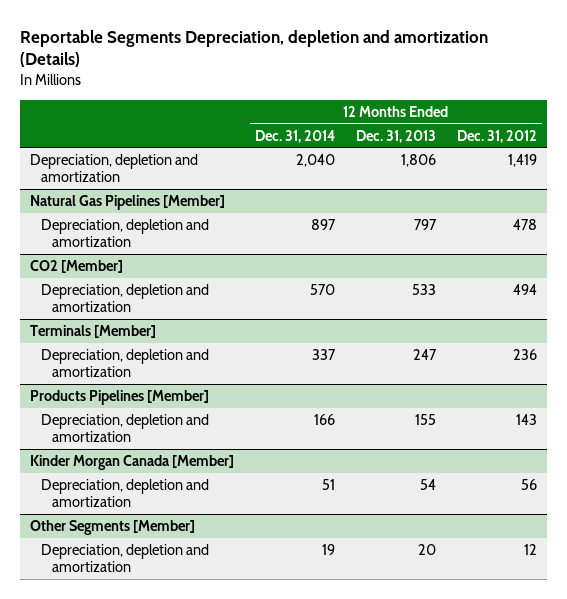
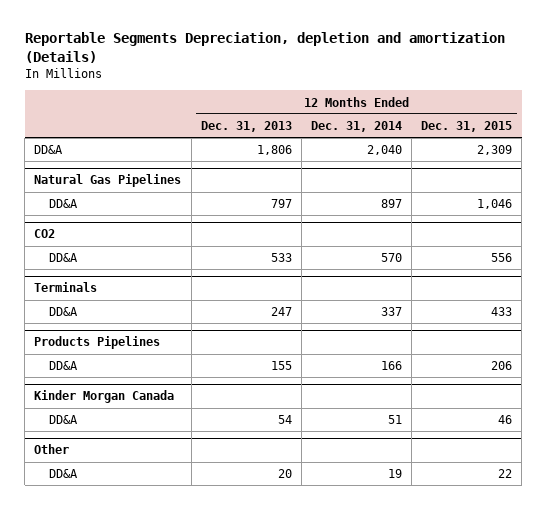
- | 12 Months Ended Dec. 31, 2014 | 12 Months Ended Dec. 31, 2013 | 12 Months Ended Dec. 31, 2012
+ | 12 Months Ended Dec. 31, 2013 | 12 Months Ended Dec. 31, 2014 | 12 Months Ended Dec. 31, 2015
- Depreciation, depletion and amortization | 2,040 | 1,806 | 1,419
- Natural Gas Pipelines [Member]
- Depreciation, depletion and amortization | 897 | 797 | 478
- CO2 [Member]
- Depreciation, depletion and amortization | 570 | 533 | 494
- Terminals [Member]
- Depreciation, depletion and amortization | 337 | 247 | 236
- Products Pipelines [Member]
- Depreciation, depletion and amortization | 166 | 155 | 143
- Kinder Morgan Canada [Member]
- Depreciation, depletion and amortization | 51 | 54 | 56
- Other Segments [Member]
- Depreciation, depletion and amortization | 19 | 20 | 12
+ DD&A | 1,806 | 2,040 | 2,309
+ Natural Gas Pipelines
+ DD&A | 797 | 897 | 1,046
+ CO2
+ DD&A | 533 | 570 | 556
+ Terminals
+ DD&A | 247 | 337 | 433
+ Products Pipelines
+ DD&A | 155 | 166 | 206
+ Kinder Morgan Canada
+ DD&A | 54 | 51 | 46
+ Other
+ DD&A | 20 | 19 | 22

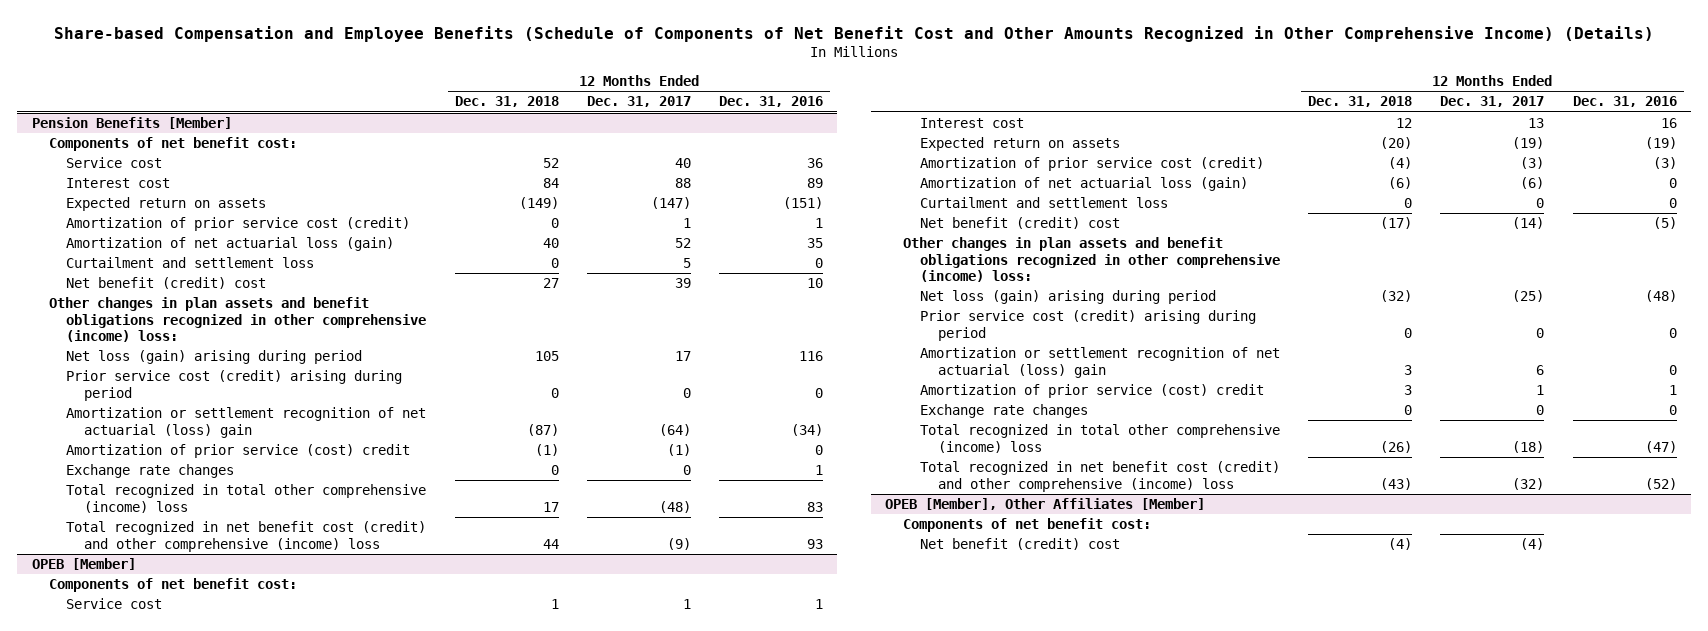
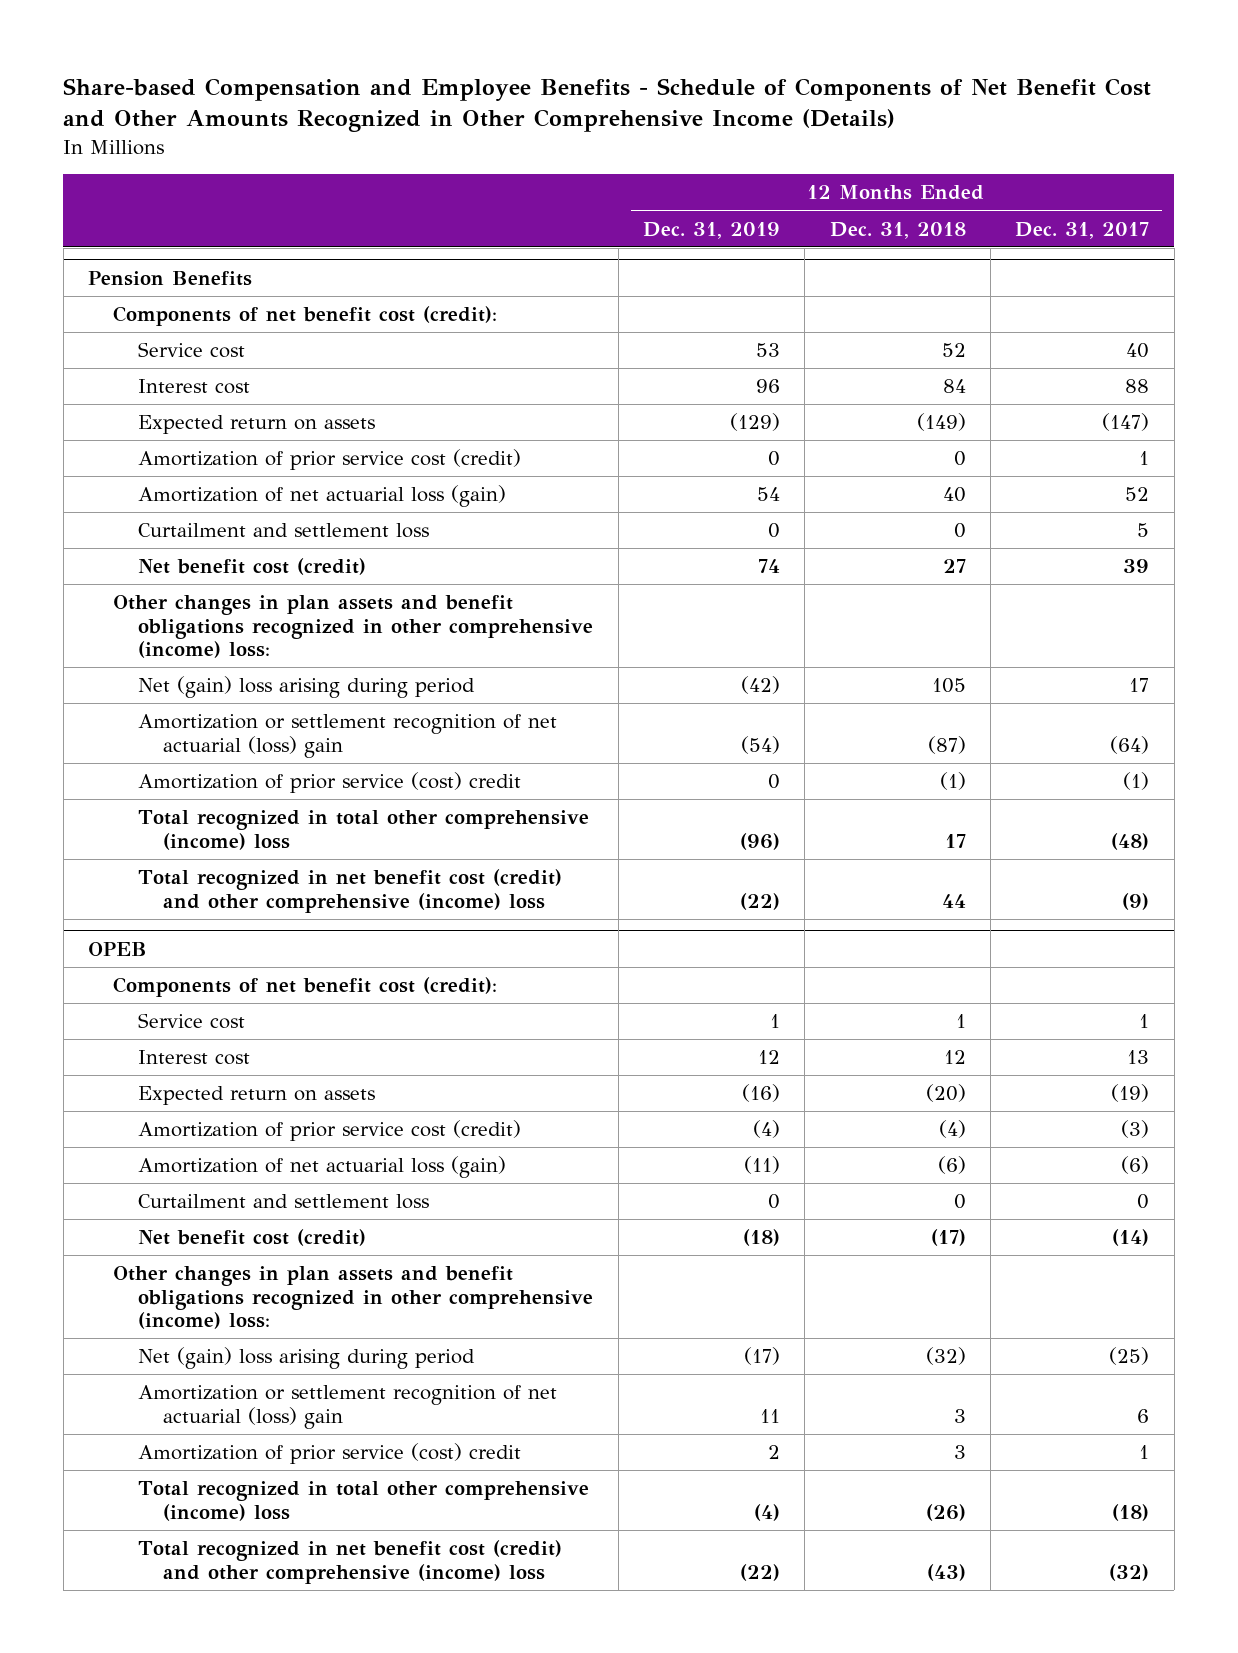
- Share-based Compensation and Employee Benefits (Schedule of Components of Net Benefit Cost and Other Amounts Recognized in Other Comprehensive Income) (Details)
+ Share-based Compensation and Employee Benefits - Schedule of Components of Net Benefit Cost and Other Amounts Recognized in Other Comprehensive Income (Details)
- | 12 Months Ended Dec. 31, 2018 | 12 Months Ended Dec. 31, 2017 | 12 Months Ended Dec. 31, 2016
+ | 12 Months Ended Dec. 31, 2019 | 12 Months Ended Dec. 31, 2018 | 12 Months Ended Dec. 31, 2017
- Pension Benefits [Member]
- Components of net benefit cost:
+ Pension Benefits
+ Components of net benefit cost (credit):
- Net benefit (credit) cost | 27 | 39 | 10
+ Net benefit cost (credit) | 74 | 27 | 39
- Net loss (gain) arising during period | 105 | 17 | 116
- Prior service cost (credit) arising during period | 0 | 0 | 0
+ Net (gain) loss arising during period | (42) | 105 | 17
- Exchange rate changes | 0 | 0 | 1
- OPEB [Member]
- Components of net benefit cost:
+ OPEB
+ Components of net benefit cost (credit):
- Net benefit (credit) cost | (17) | (14) | (5)
+ Net benefit cost (credit) | (18) | (17) | (14)
- Net loss (gain) arising during period | (32) | (25) | (48)
- Prior service cost (credit) arising during period | 0 | 0 | 0
+ Net (gain) loss arising during period | (17) | (32) | (25)
- Exchange rate changes | 0 | 0 | 0
- OPEB [Member], Other Affiliates [Member]
- Components of net benefit cost:
- Net benefit (credit) cost | (4) | (4) |

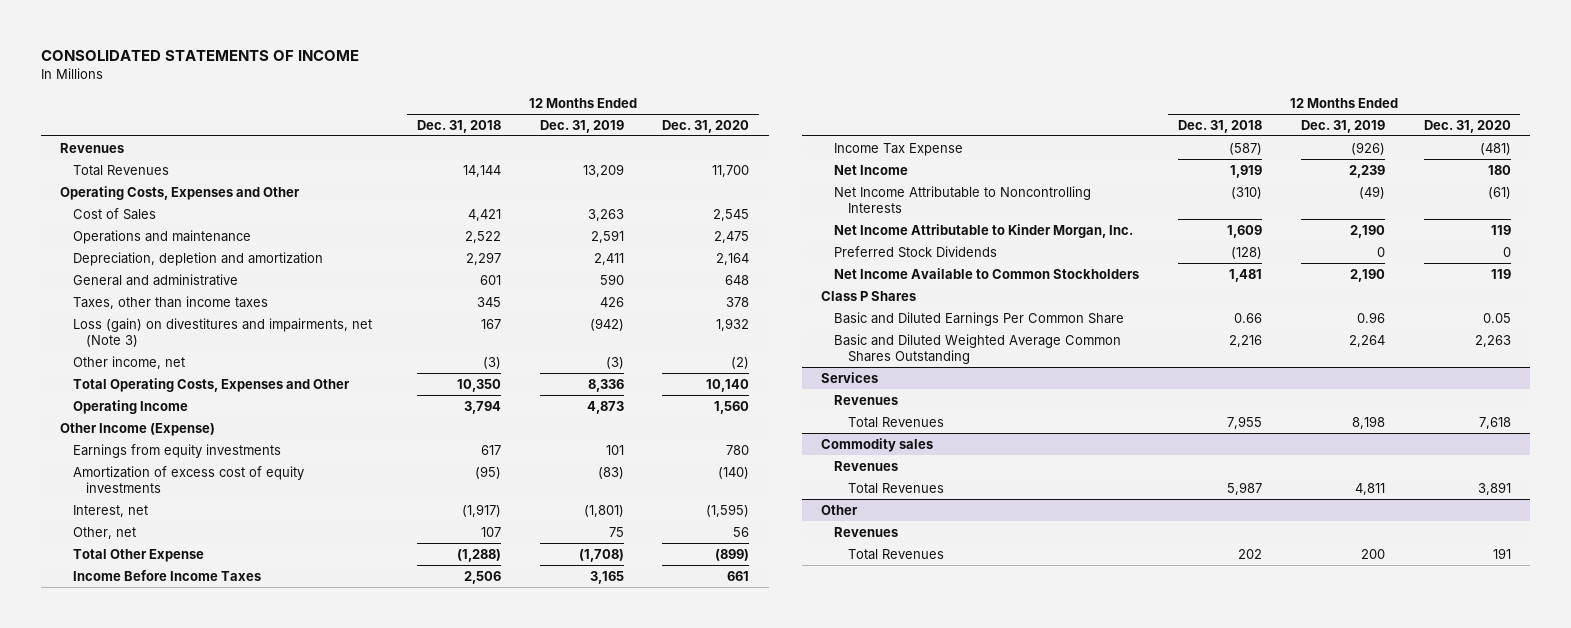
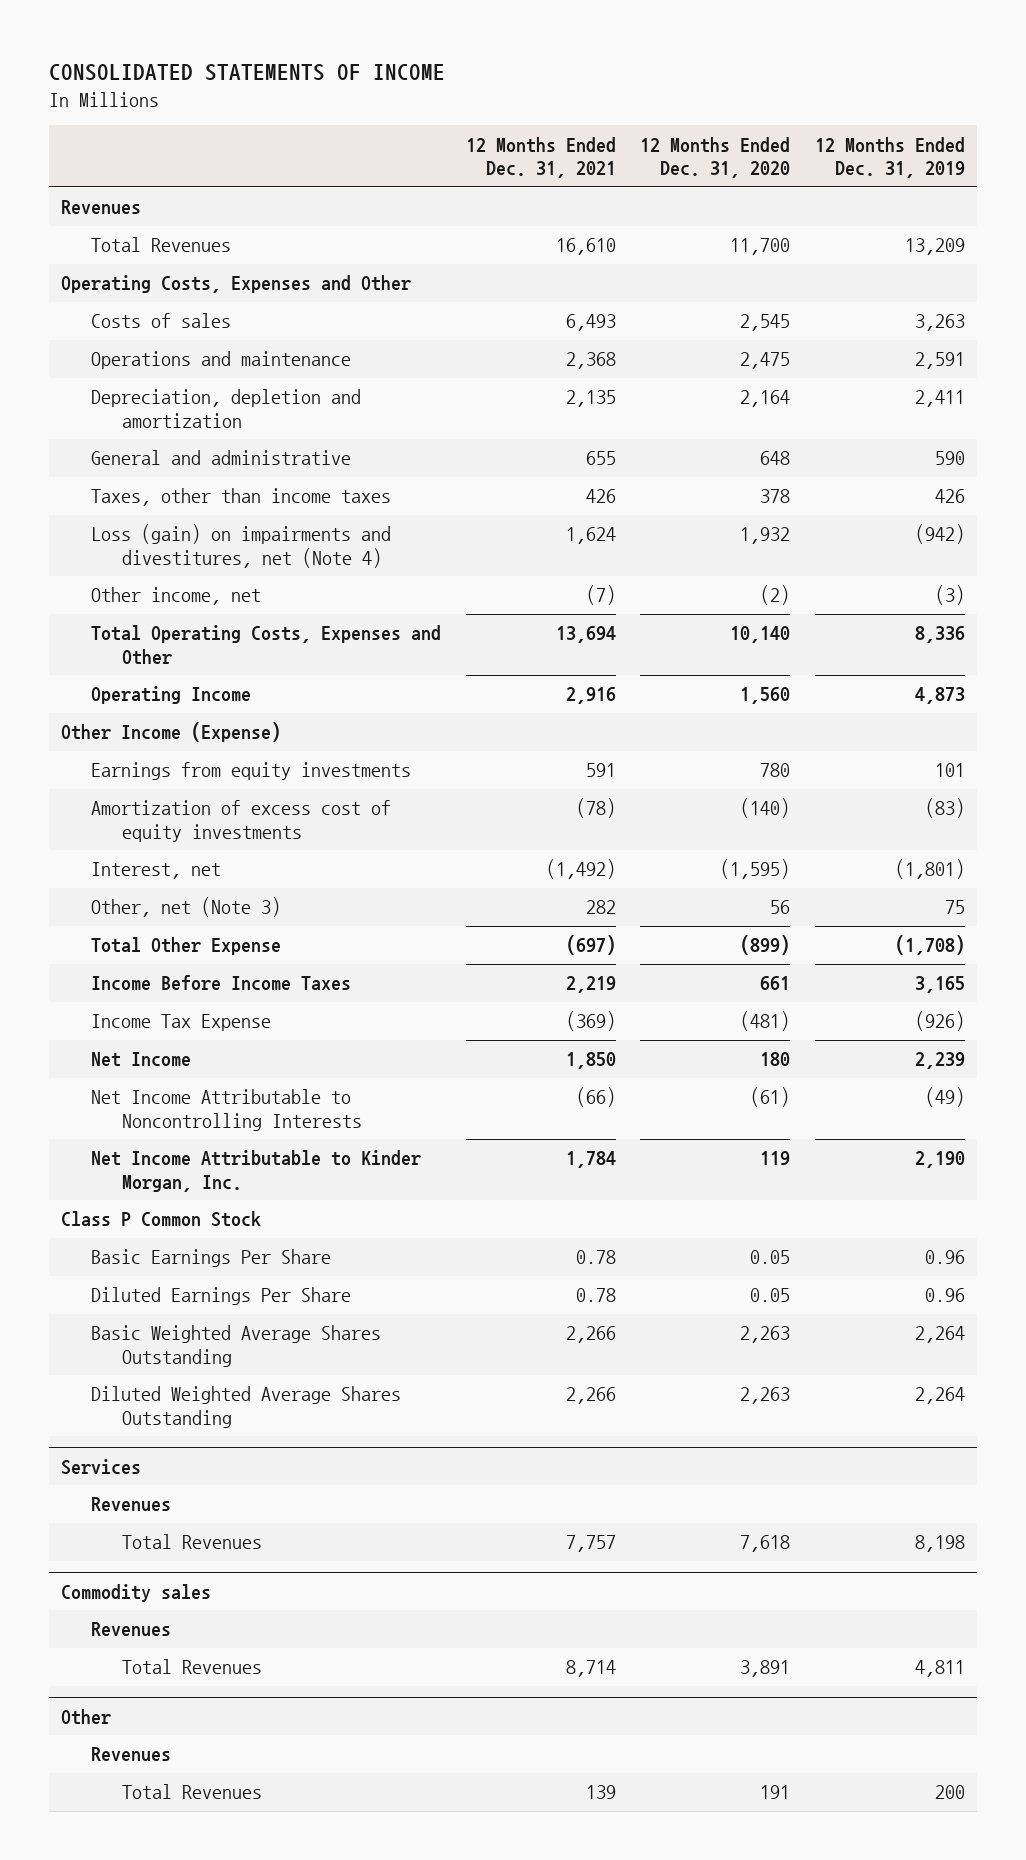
- | 12 Months Ended Dec. 31, 2018 | 12 Months Ended Dec. 31, 2019 | 12 Months Ended Dec. 31, 2020
+ | 12 Months Ended Dec. 31, 2021 | 12 Months Ended Dec. 31, 2020 | 12 Months Ended Dec. 31, 2019
- Cost of Sales | 4,421 | 3,263 | 2,545
+ Costs of sales | 6,493 | 2,545 | 3,263
- Loss (gain) on divestitures and impairments, net (Note 3) | 167 | (942) | 1,932
+ Loss (gain) on impairments and divestitures, net (Note 4) | 1,624 | 1,932 | (942)
- Other, net | 107 | 75 | 56
+ Other, net (Note 3) | 282 | 56 | 75
- Preferred Stock Dividends | (128) | 0 | 0
- Net Income Available to Common Stockholders | 1,481 | 2,190 | 119
- Class P Shares
- Basic and Diluted Earnings Per Common Share | 0.66 | 0.96 | 0.05
- Basic and Diluted Weighted Average Common Shares Outstanding | 2,216 | 2,264 | 2,263
+ Class P Common Stock
+ Basic Earnings Per Share | 0.78 | 0.05 | 0.96
+ Diluted Earnings Per Share | 0.78 | 0.05 | 0.96
+ Basic Weighted Average Shares Outstanding | 2,266 | 2,263 | 2,264
+ Diluted Weighted Average Shares Outstanding | 2,266 | 2,263 | 2,264

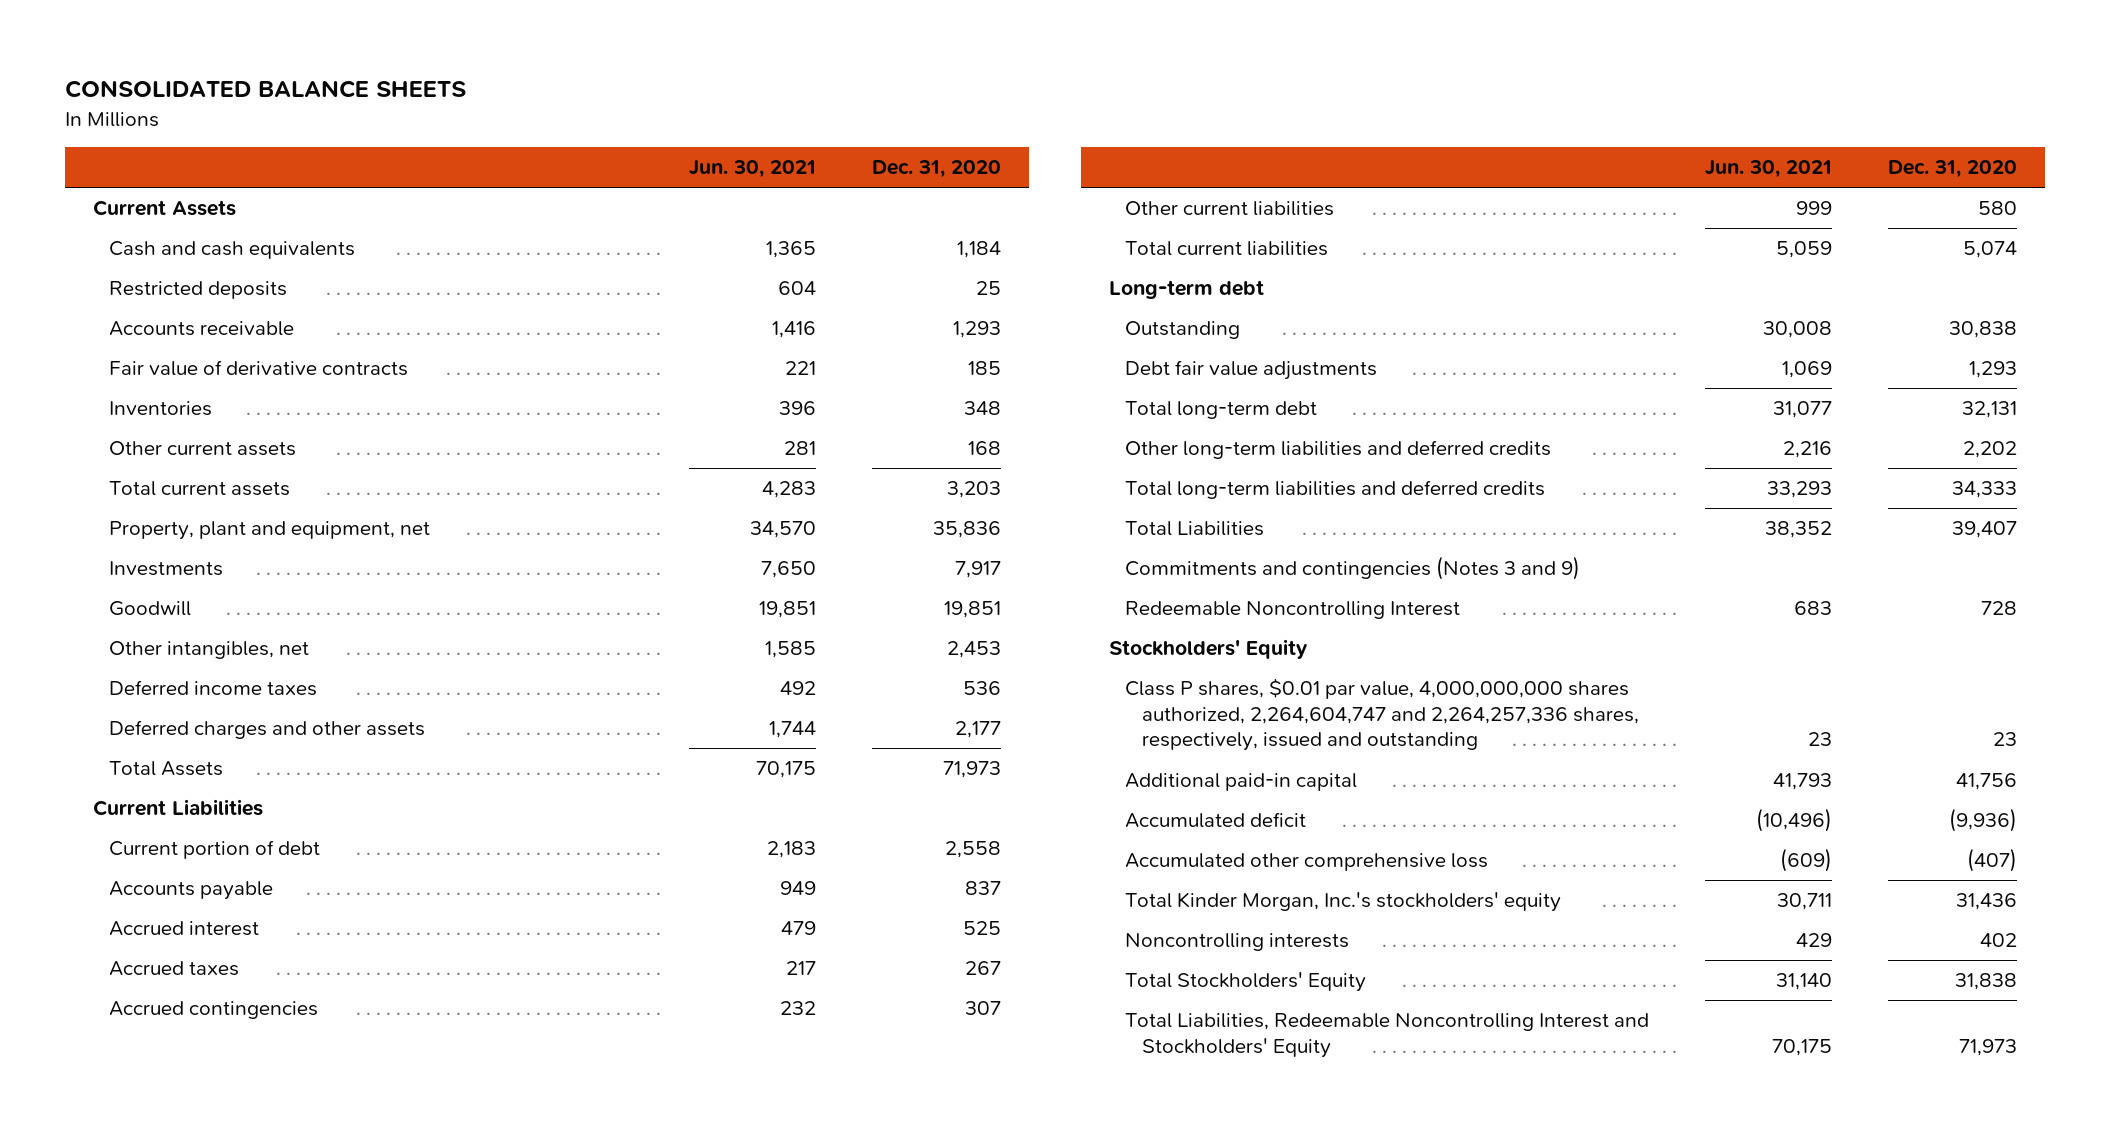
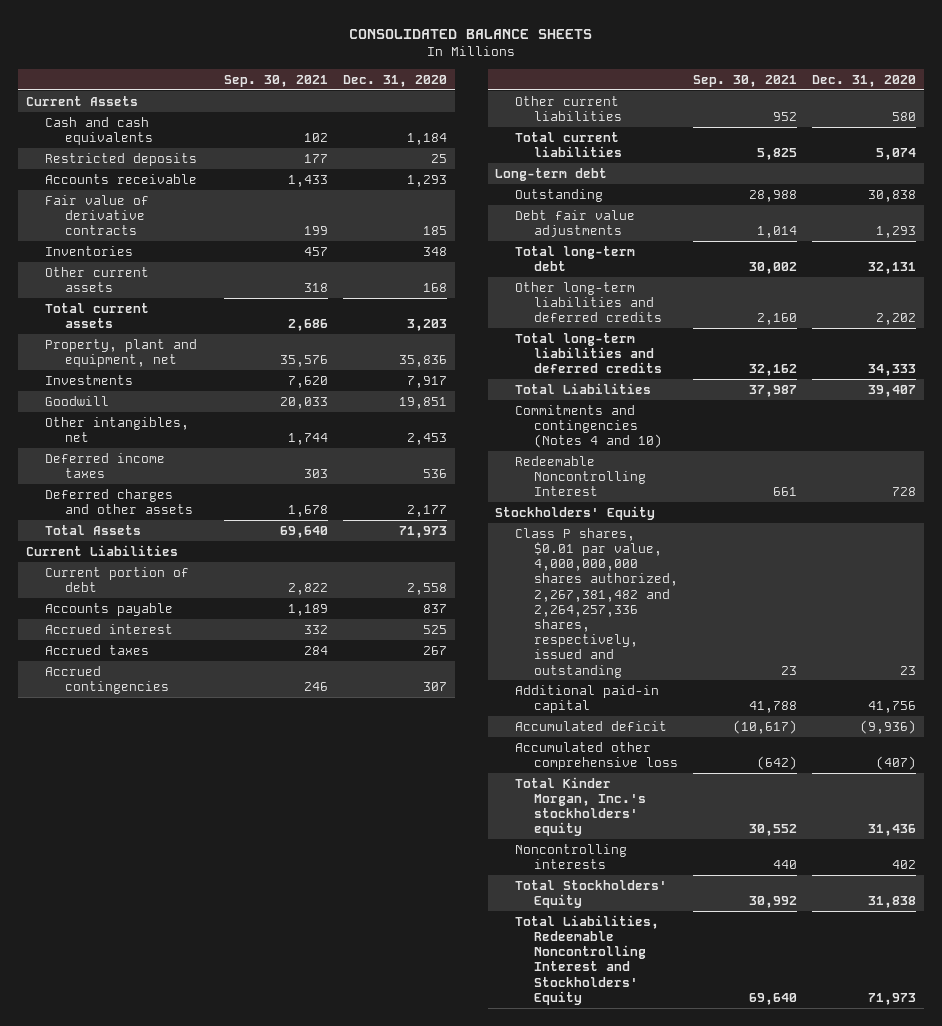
- | Jun. 30, 2021 | Dec. 31, 2020
+ | Sep. 30, 2021 | Dec. 31, 2020
- Commitments and contingencies (Notes 3 and 9)
+ Commitments and contingencies (Notes 4 and 10)
- Class P shares, $0.01 par value, 4,000,000,000 shares authorized, 2,264,604,747 and 2,264,257,336 shares, respectively, issued and outstanding | 23 | 23
+ Class P shares, $0.01 par value, 4,000,000,000 shares authorized, 2,267,381,482 and 2,264,257,336 shares, respectively, issued and outstanding | 23 | 23

